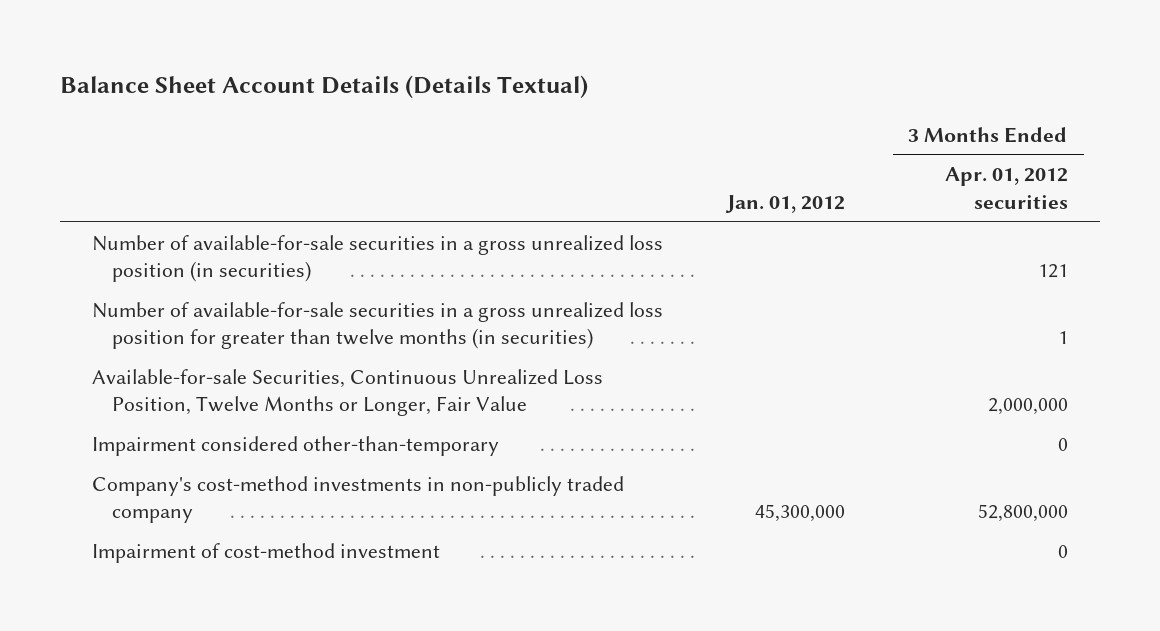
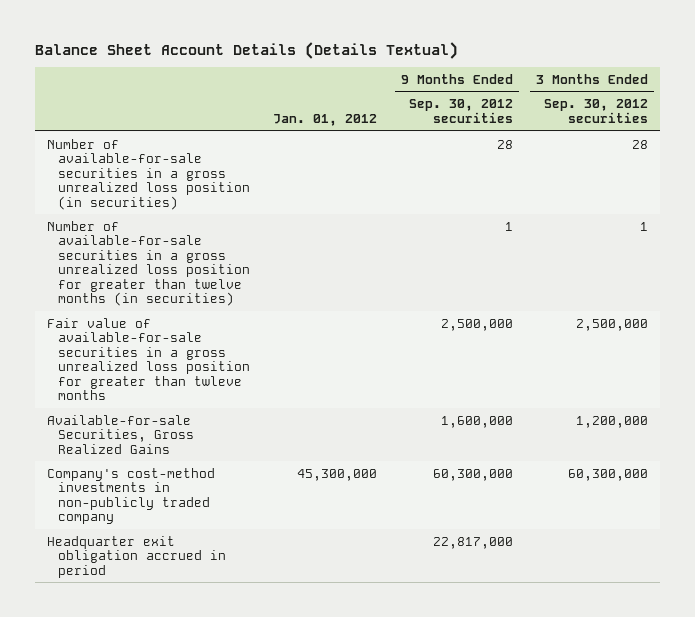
- | Jan. 01, 2012 | 3 Months Ended Apr. 01, 2012 securities
+ | Jan. 01, 2012 | 9 Months Ended Sep. 30, 2012 securities | 3 Months Ended Sep. 30, 2012 securities
- Available-for-sale Securities, Continuous Unrealized Loss Position, Twelve Months or Longer, Fair Value | | 2,000,000
- Impairment considered other-than-temporary | | 0
+ Fair value of available-for-sale securities in a gross unrealized loss position for greater than twleve months | | 2,500,000 | 2,500,000
+ Available-for-sale Securities, Gross Realized Gains | | 1,600,000 | 1,200,000
- Impairment of cost-method investment | | 0
+ Headquarter exit obligation accrued in period | | 22,817,000 |

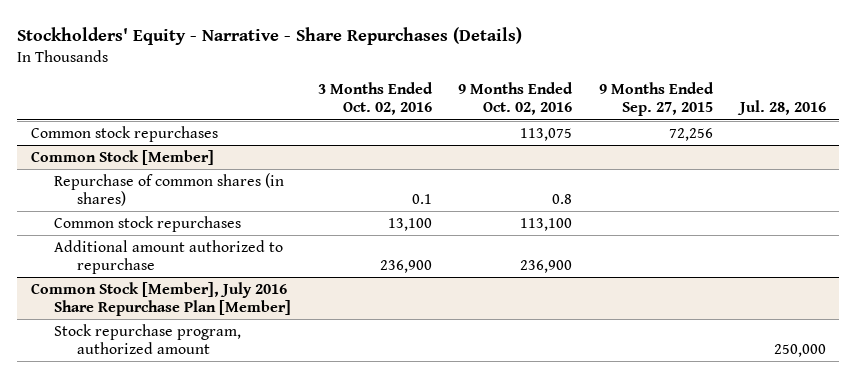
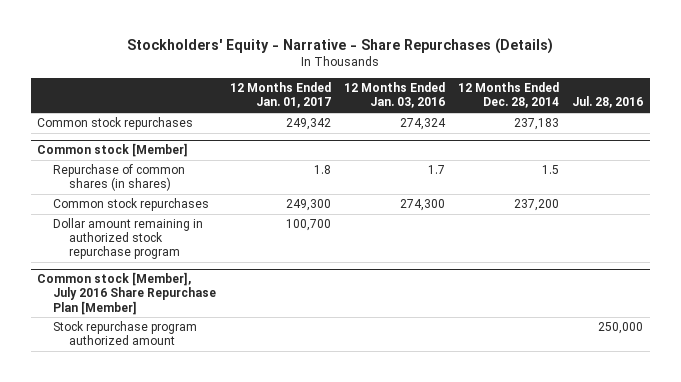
- | 3 Months Ended Oct. 02, 2016 | 9 Months Ended Oct. 02, 2016 | 9 Months Ended Sep. 27, 2015 | Jul. 28, 2016
+ | 12 Months Ended Jan. 01, 2017 | 12 Months Ended Jan. 03, 2016 | 12 Months Ended Dec. 28, 2014 | Jul. 28, 2016
- Common Stock [Member]
+ Common stock [Member]
- Additional amount authorized to repurchase | 236,900 | 236,900 | |
- Common Stock [Member], July 2016 Share Repurchase Plan [Member]
- Stock repurchase program, authorized amount | | | | 250,000
+ Dollar amount remaining in authorized stock repurchase program | 100,700 | | |
+ Common stock [Member], July 2016 Share Repurchase Plan [Member]
+ Stock repurchase program authorized amount | | | | 250,000

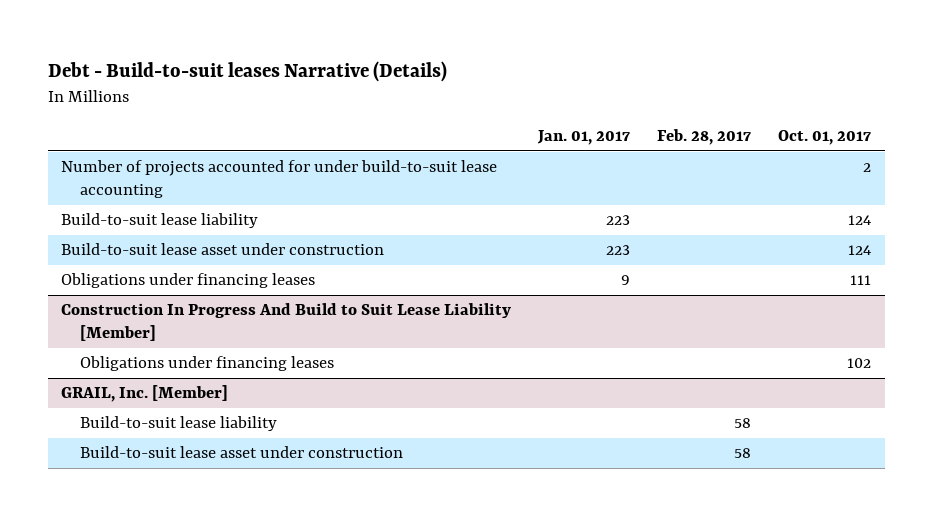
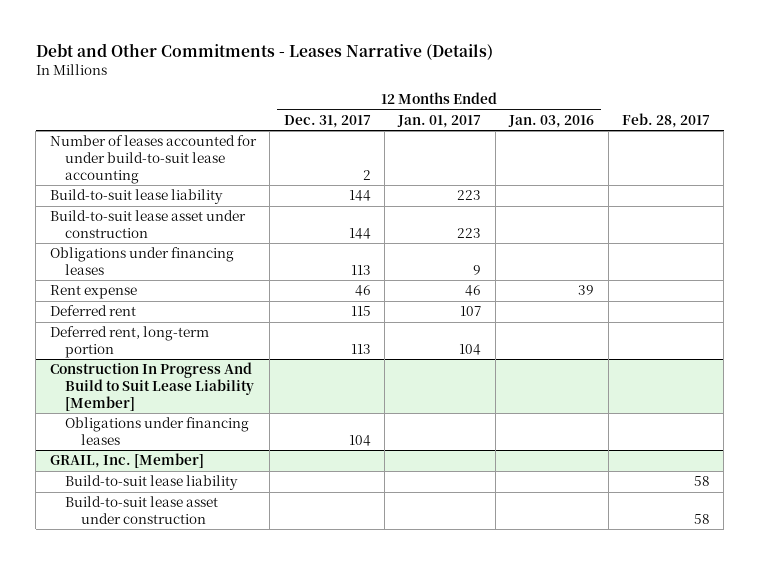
- Debt - Build-to-suit leases Narrative (Details)
+ Debt and Other Commitments - Leases Narrative (Details)
- | Jan. 01, 2017 | Feb. 28, 2017 | Oct. 01, 2017
+ | 12 Months Ended Dec. 31, 2017 | 12 Months Ended Jan. 01, 2017 | 12 Months Ended Jan. 03, 2016 | Feb. 28, 2017
- Number of projects accounted for under build-to-suit lease accounting | | | 2
+ Number of leases accounted for under build-to-suit lease accounting | 2 | | |
+ Rent expense | 46 | 46 | 39 |
+ Deferred rent | 115 | 107 | |
+ Deferred rent, long-term portion | 113 | 104 | |

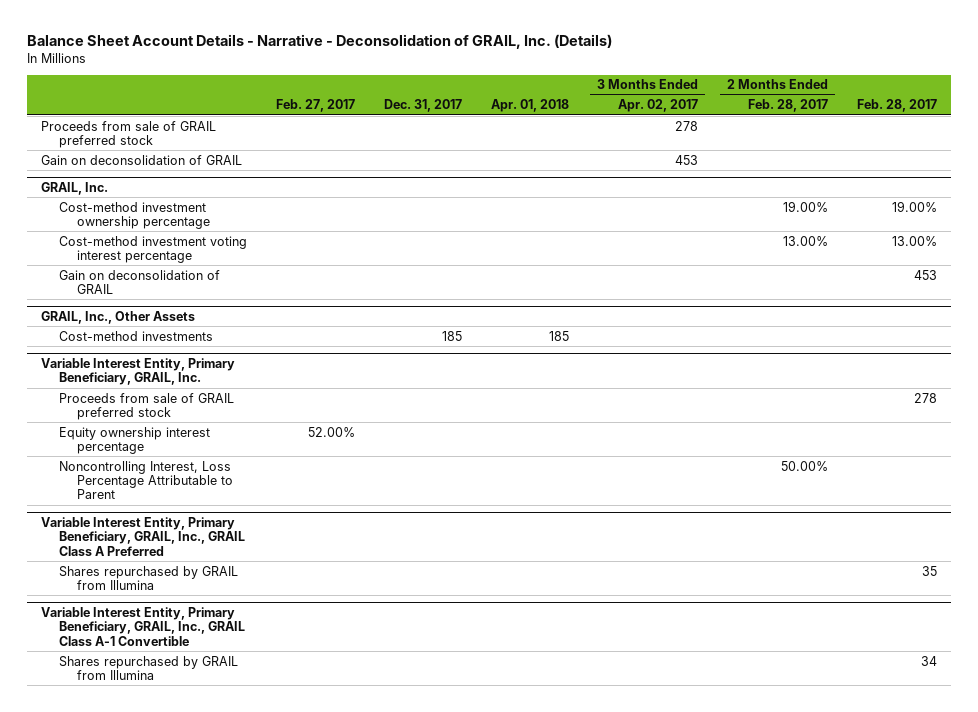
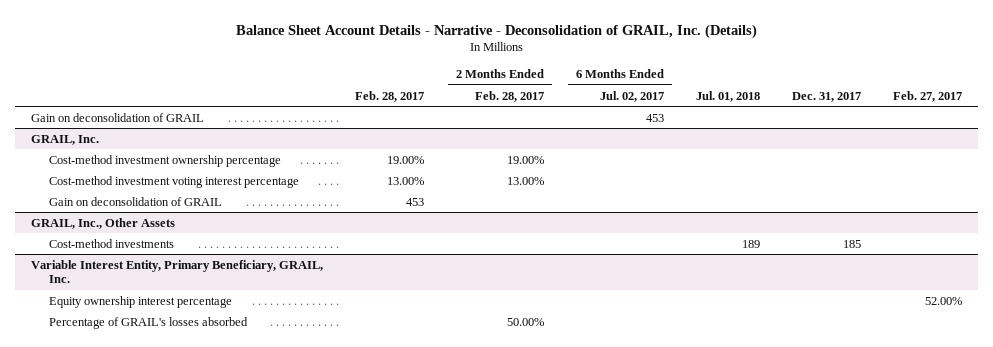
- | Feb. 27, 2017 | Dec. 31, 2017 | Apr. 01, 2018 | 3 Months Ended Apr. 02, 2017 | 2 Months Ended Feb. 28, 2017 | Feb. 28, 2017
+ | Feb. 28, 2017 | 2 Months Ended Feb. 28, 2017 | 6 Months Ended Jul. 02, 2017 | Jul. 01, 2018 | Dec. 31, 2017 | Feb. 27, 2017
- Proceeds from sale of GRAIL preferred stock | | | | 278 | |
@ Variable Interest Entity, Primary Beneficiary, GRAIL, Inc.
- Proceeds from sale of GRAIL preferred stock | | | | | | 278
- Noncontrolling Interest, Loss Percentage Attributable to Parent | | | | | 50.00% |
- Variable Interest Entity, Primary Beneficiary, GRAIL, Inc., GRAIL Class A Preferred
- Shares repurchased by GRAIL from Illumina | | | | | | 35
- Variable Interest Entity, Primary Beneficiary, GRAIL, Inc., GRAIL Class A-1 Convertible
- Shares repurchased by GRAIL from Illumina | | | | | | 34
@ Variable Interest Entity, Primary Beneficiary, GRAIL, Inc.
+ Percentage of GRAIL's losses absorbed | | 50.00% | | | |

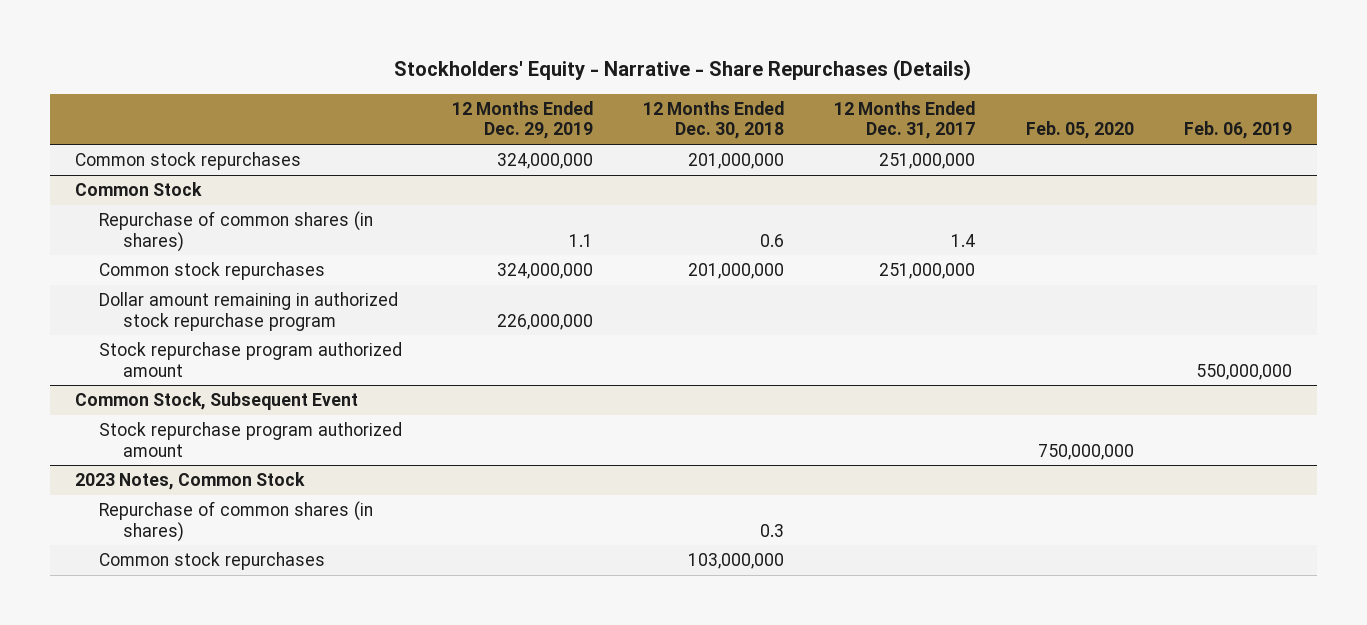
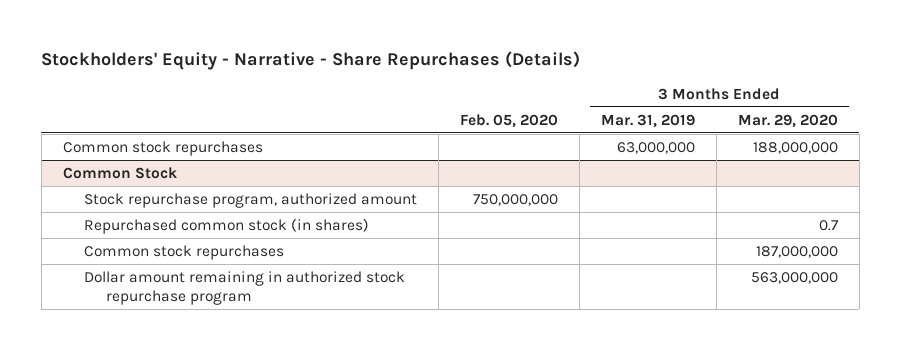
- | 12 Months Ended Dec. 29, 2019 | 12 Months Ended Dec. 30, 2018 | 12 Months Ended Dec. 31, 2017 | Feb. 05, 2020 | Feb. 06, 2019
+ | Feb. 05, 2020 | 3 Months Ended Mar. 31, 2019 | 3 Months Ended Mar. 29, 2020
@ Common Stock
- Repurchase of common shares (in shares) | 1.1 | 0.6 | 1.4 | |
+ Stock repurchase program, authorized amount | 750,000,000 | |
+ Repurchased common stock (in shares) | | | 0.7
- Stock repurchase program authorized amount | | | | | 550,000,000
- Common Stock, Subsequent Event
- Stock repurchase program authorized amount | | | | 750,000,000 |
- 2023 Notes, Common Stock
- Repurchase of common shares (in shares) | | 0.3 | | |
- Common stock repurchases | | 103,000,000 | | |

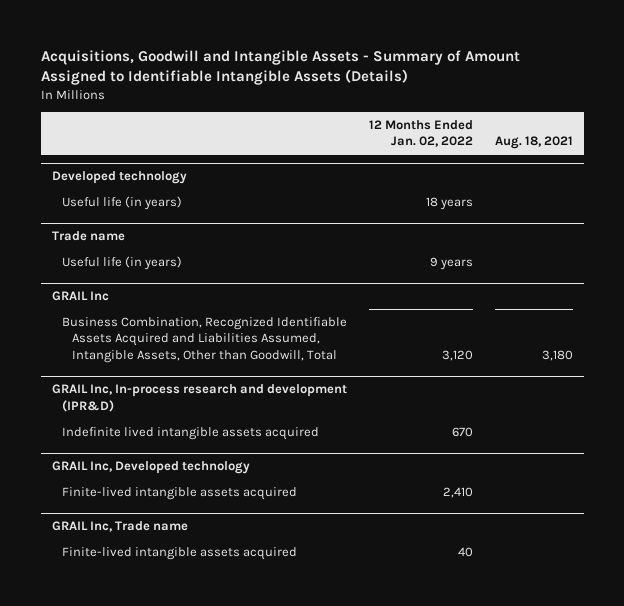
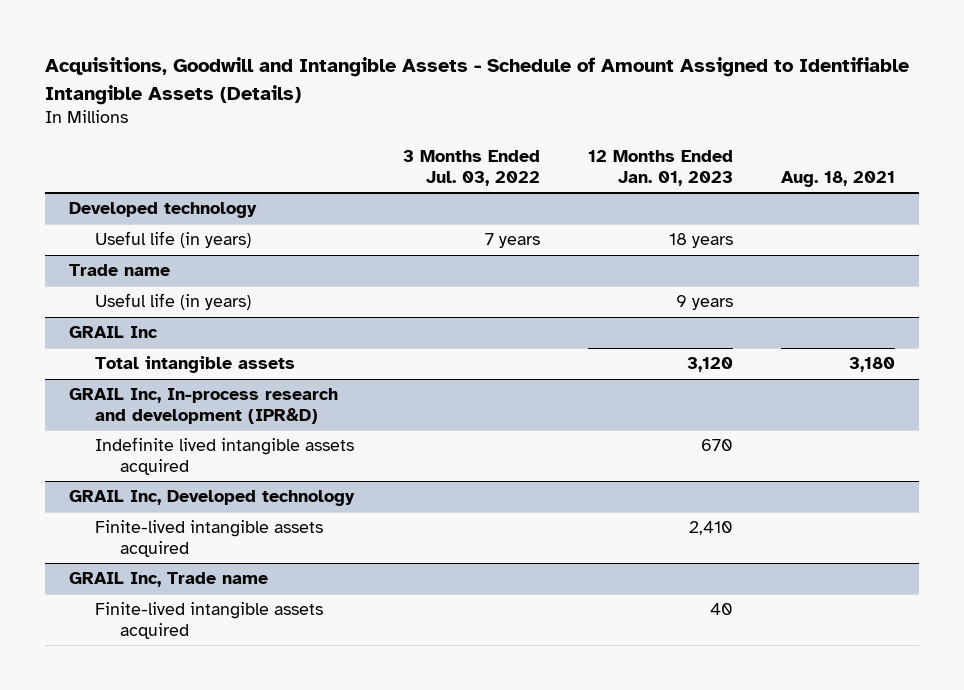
- Acquisitions, Goodwill and Intangible Assets - Summary of Amount Assigned to Identifiable Intangible Assets (Details)
+ Acquisitions, Goodwill and Intangible Assets - Schedule of Amount Assigned to Identifiable Intangible Assets (Details)
- | 12 Months Ended Jan. 02, 2022 | Aug. 18, 2021
+ | 3 Months Ended Jul. 03, 2022 | 12 Months Ended Jan. 01, 2023 | Aug. 18, 2021
@ GRAIL Inc
- Business Combination, Recognized Identifiable Assets Acquired and Liabilities Assumed, Intangible Assets, Other than Goodwill, Total | 3,120 | 3,180
+ Total intangible assets | | 3,120 | 3,180

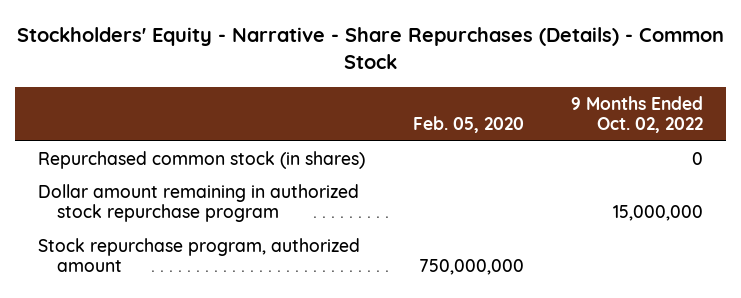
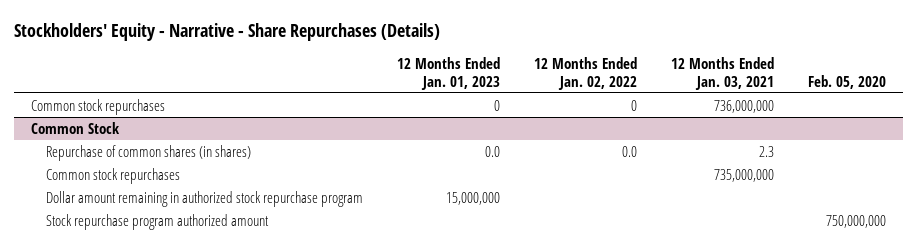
- Stockholders' Equity - Narrative - Share Repurchases (Details) - Common Stock
+ Stockholders' Equity - Narrative - Share Repurchases (Details)
- | Feb. 05, 2020 | 9 Months Ended Oct. 02, 2022
+ | 12 Months Ended Jan. 01, 2023 | 12 Months Ended Jan. 02, 2022 | 12 Months Ended Jan. 03, 2021 | Feb. 05, 2020
- Repurchased common stock (in shares) | | 0
- Dollar amount remaining in authorized stock repurchase program | | 15,000,000
- Stock repurchase program, authorized amount | 750,000,000 |
+ Common stock repurchases | 0 | 0 | 736,000,000 |
+ Common Stock
+ Repurchase of common shares (in shares) | 0.0 | 0.0 | 2.3 |
+ Common stock repurchases | | | 735,000,000 |
+ Dollar amount remaining in authorized stock repurchase program | 15,000,000 | | |
+ Stock repurchase program authorized amount | | | | 750,000,000

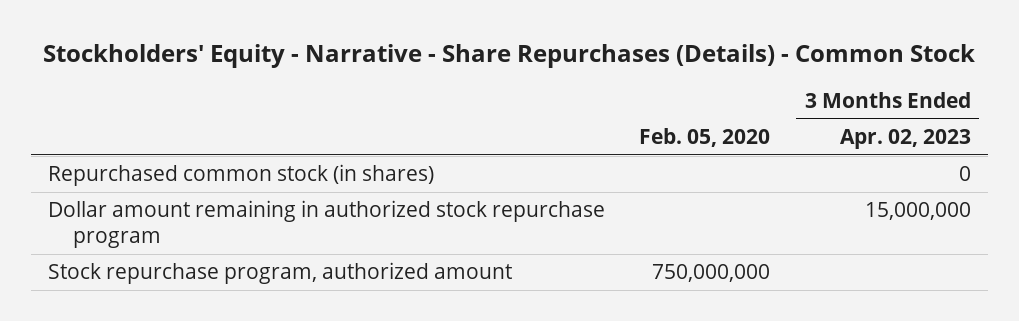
- Stockholders' Equity - Narrative - Share Repurchases (Details)
+ Stockholders' Equity - Narrative - Share Repurchases (Details) - Common Stock
- | 12 Months Ended Jan. 01, 2023 | 12 Months Ended Jan. 02, 2022 | 12 Months Ended Jan. 03, 2021 | Feb. 05, 2020
+ | Feb. 05, 2020 | 3 Months Ended Apr. 02, 2023
- Common stock repurchases | 0 | 0 | 736,000,000 |
- Common Stock
- Repurchase of common shares (in shares) | 0.0 | 0.0 | 2.3 |
- Common stock repurchases | | | 735,000,000 |
- Dollar amount remaining in authorized stock repurchase program | 15,000,000 | | |
- Stock repurchase program authorized amount | | | | 750,000,000
+ Repurchased common stock (in shares) | | 0
+ Dollar amount remaining in authorized stock repurchase program | | 15,000,000
+ Stock repurchase program, authorized amount | 750,000,000 |

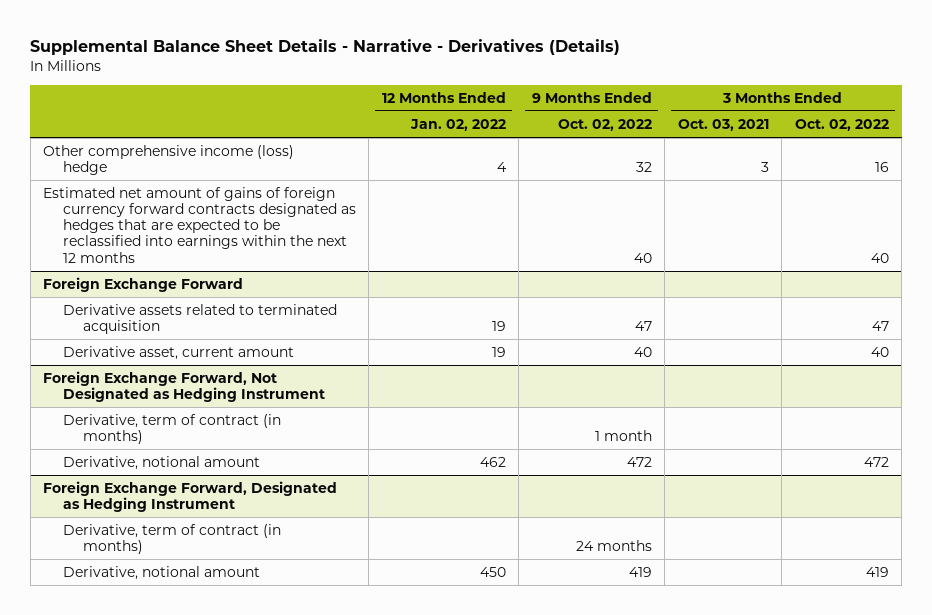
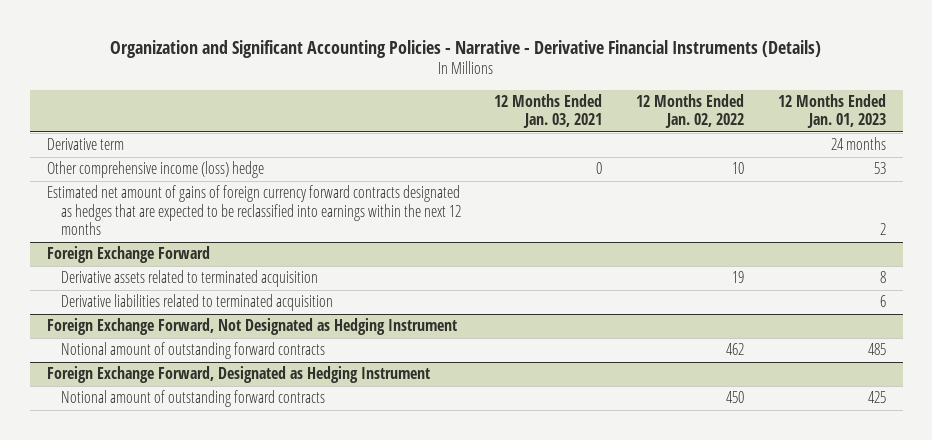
- Supplemental Balance Sheet Details - Narrative - Derivatives (Details)
+ Organization and Significant Accounting Policies - Narrative - Derivative Financial Instruments (Details)
- | 12 Months Ended Jan. 02, 2022 | 9 Months Ended Oct. 02, 2022 | 3 Months Ended Oct. 03, 2021 | 3 Months Ended Oct. 02, 2022
+ | 12 Months Ended Jan. 03, 2021 | 12 Months Ended Jan. 02, 2022 | 12 Months Ended Jan. 01, 2023
- Other comprehensive income (loss) hedge | 4 | 32 | 3 | 16
+ Derivative term | | | 24 months
+ Other comprehensive income (loss) hedge | 0 | 10 | 53
@ Foreign Exchange Forward
- Derivative asset, current amount | 19 | 40 | | 40
+ Derivative liabilities related to terminated acquisition | | | 6
@ Foreign Exchange Forward, Not Designated as Hedging Instrument
- Derivative, term of contract (in months) | | 1 month | |
- Derivative, notional amount | 462 | 472 | | 472
+ Notional amount of outstanding forward contracts | | 462 | 485
@ Foreign Exchange Forward, Designated as Hedging Instrument
- Derivative, term of contract (in months) | | 24 months | |
- Derivative, notional amount | 450 | 419 | | 419
+ Notional amount of outstanding forward contracts | | 450 | 425

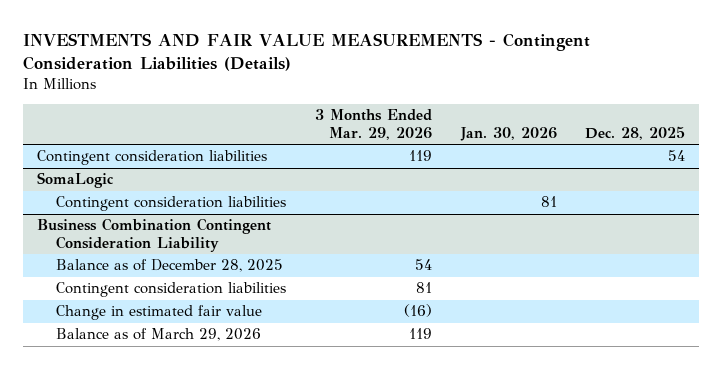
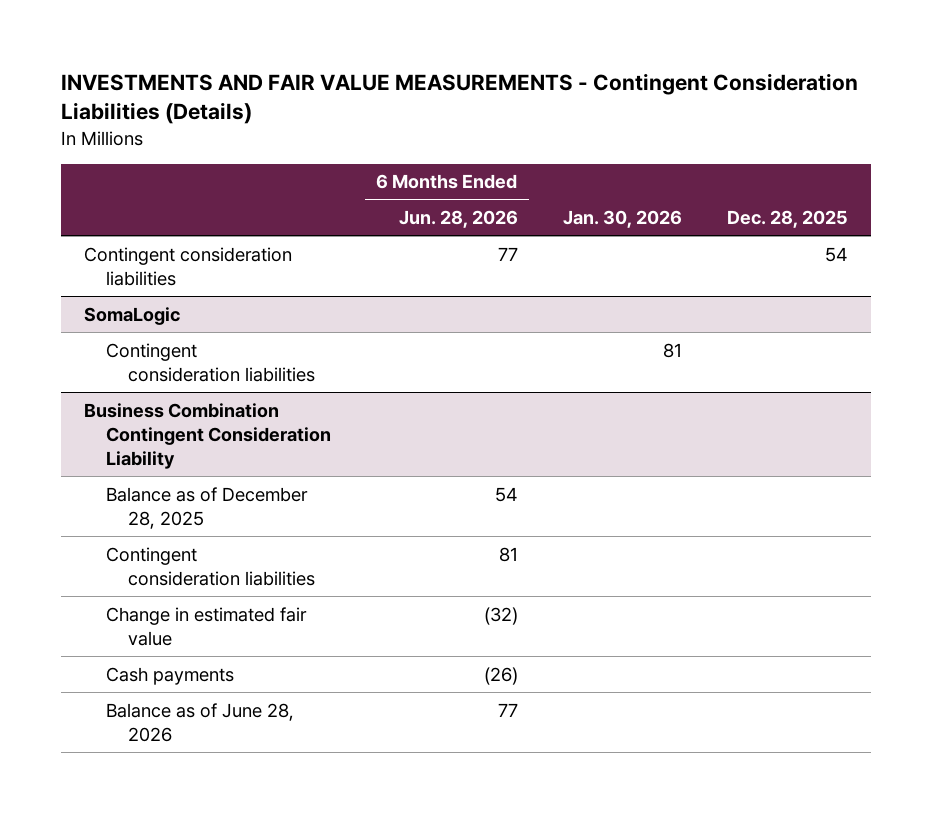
- | 3 Months Ended Mar. 29, 2026 | Jan. 30, 2026 | Dec. 28, 2025
+ | 6 Months Ended Jun. 28, 2026 | Jan. 30, 2026 | Dec. 28, 2025
@ Business Combination Contingent Consideration Liability
- Balance as of March 29, 2026 | 119 | |
+ Cash payments | (26) | |
+ Balance as of June 28, 2026 | 77 | |

